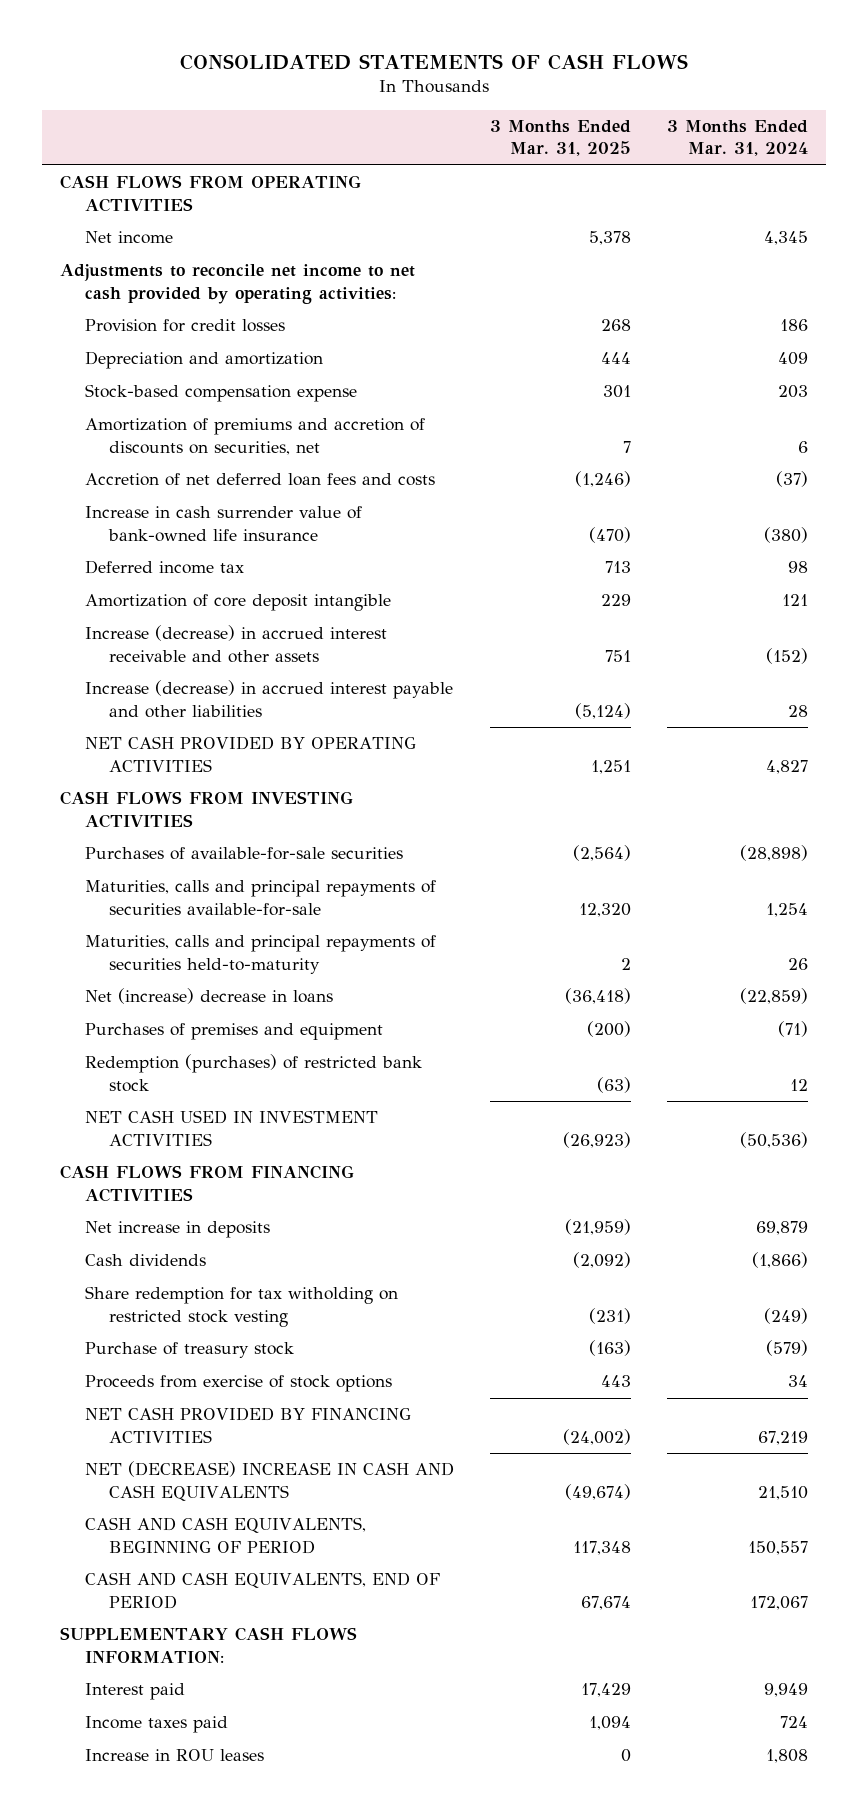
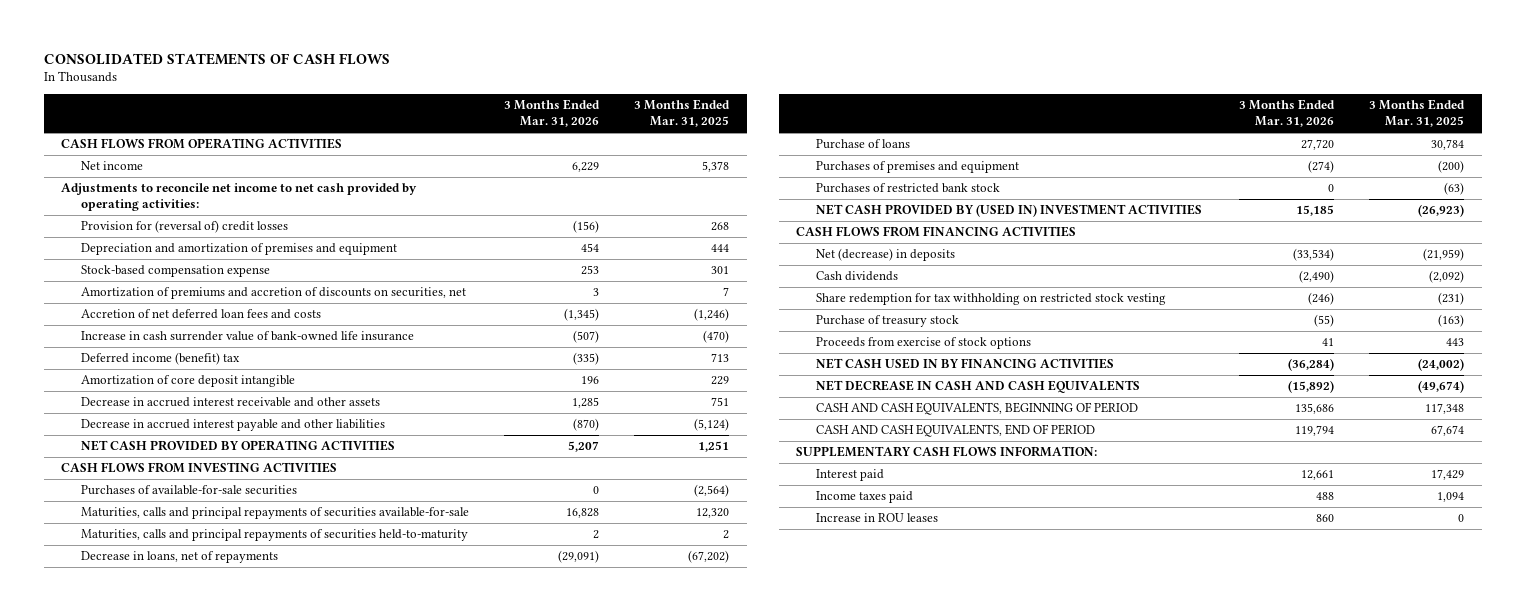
- | 3 Months Ended Mar. 31, 2025 | 3 Months Ended Mar. 31, 2024
+ | 3 Months Ended Mar. 31, 2026 | 3 Months Ended Mar. 31, 2025
- Provision for credit losses | 268 | 186
- Depreciation and amortization | 444 | 409
+ Provision for (reversal of) credit losses | (156) | 268
+ Depreciation and amortization of premises and equipment | 454 | 444
- Deferred income tax | 713 | 98
+ Deferred income (benefit) tax | (335) | 713
- Increase (decrease) in accrued interest receivable and other assets | 751 | (152)
- Increase (decrease) in accrued interest payable and other liabilities | (5,124) | 28
+ Decrease in accrued interest receivable and other assets | 1,285 | 751
+ Decrease in accrued interest payable and other liabilities | (870) | (5,124)
- Net (increase) decrease in loans | (36,418) | (22,859)
+ Decrease in loans, net of repayments | (29,091) | (67,202)
+ Purchase of loans | 27,720 | 30,784
- Redemption (purchases) of restricted bank stock | (63) | 12
- NET CASH USED IN INVESTMENT ACTIVITIES | (26,923) | (50,536)
+ Purchases of restricted bank stock | 0 | (63)
+ NET CASH PROVIDED BY (USED IN) INVESTMENT ACTIVITIES | 15,185 | (26,923)
- Net increase in deposits | (21,959) | 69,879
+ Net (decrease) in deposits | (33,534) | (21,959)
- Share redemption for tax witholding on restricted stock vesting | (231) | (249)
+ Share redemption for tax withholding on restricted stock vesting | (246) | (231)
- NET CASH PROVIDED BY FINANCING ACTIVITIES | (24,002) | 67,219
- NET (DECREASE) INCREASE IN CASH AND CASH EQUIVALENTS | (49,674) | 21,510
+ NET CASH USED IN BY FINANCING ACTIVITIES | (36,284) | (24,002)
+ NET DECREASE IN CASH AND CASH EQUIVALENTS | (15,892) | (49,674)

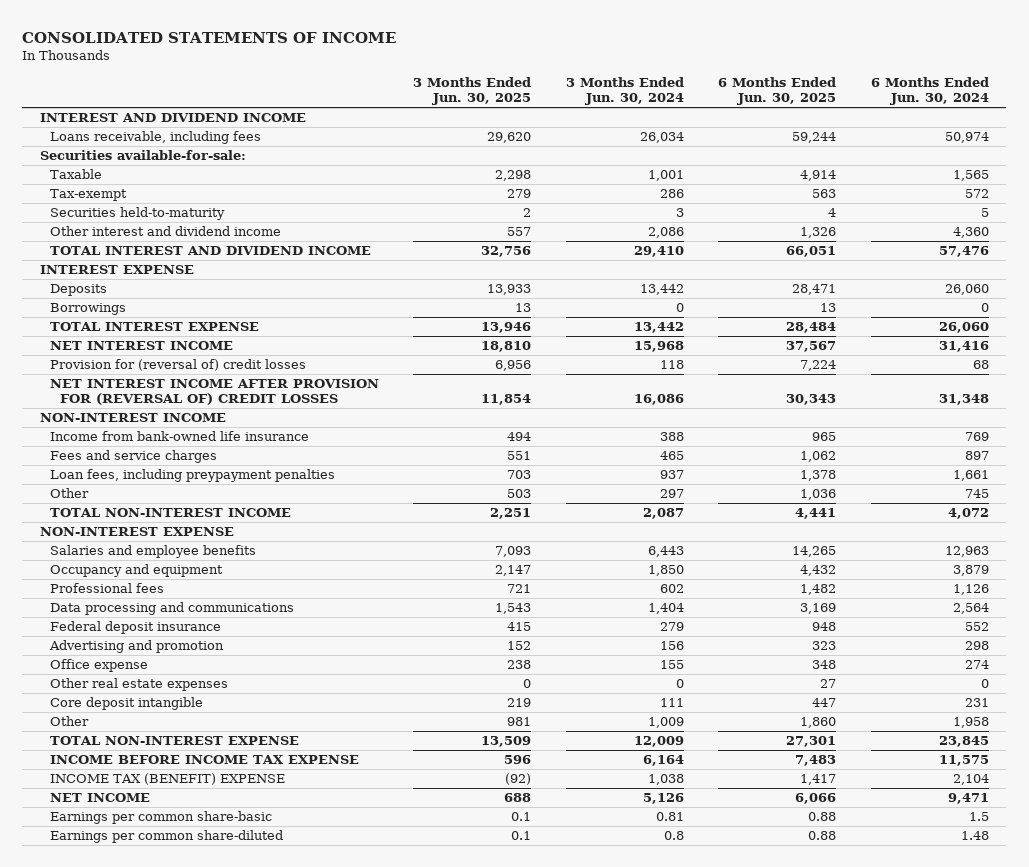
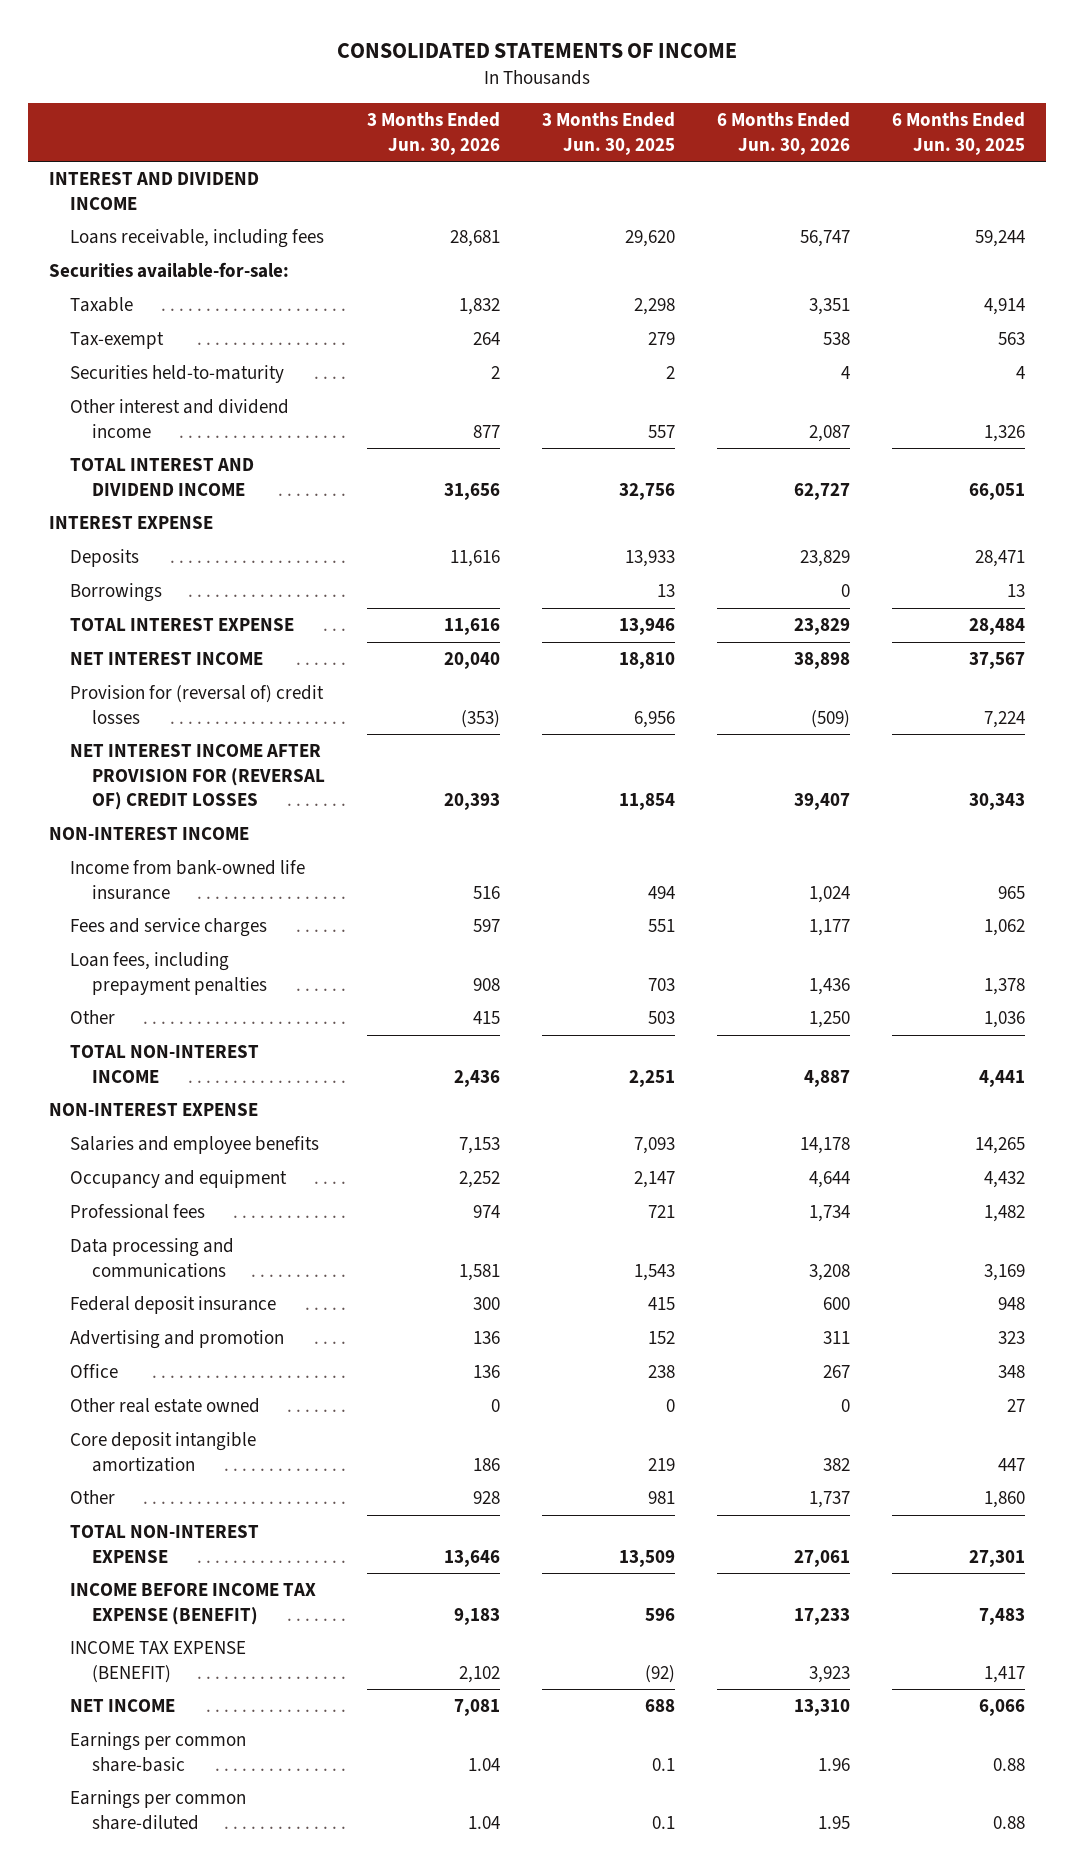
- | 3 Months Ended Jun. 30, 2025 | 3 Months Ended Jun. 30, 2024 | 6 Months Ended Jun. 30, 2025 | 6 Months Ended Jun. 30, 2024
+ | 3 Months Ended Jun. 30, 2026 | 3 Months Ended Jun. 30, 2025 | 6 Months Ended Jun. 30, 2026 | 6 Months Ended Jun. 30, 2025
- Loan fees, including preypayment penalties | 703 | 937 | 1,378 | 1,661
+ Loan fees, including prepayment penalties | 908 | 703 | 1,436 | 1,378
- Office expense | 238 | 155 | 348 | 274
- Other real estate expenses | 0 | 0 | 27 | 0
- Core deposit intangible | 219 | 111 | 447 | 231
+ Office | 136 | 238 | 267 | 348
+ Other real estate owned | 0 | 0 | 0 | 27
+ Core deposit intangible amortization | 186 | 219 | 382 | 447
- INCOME BEFORE INCOME TAX EXPENSE | 596 | 6,164 | 7,483 | 11,575
- INCOME TAX (BENEFIT) EXPENSE | (92) | 1,038 | 1,417 | 2,104
+ INCOME BEFORE INCOME TAX EXPENSE (BENEFIT) | 9,183 | 596 | 17,233 | 7,483
+ INCOME TAX EXPENSE (BENEFIT) | 2,102 | (92) | 3,923 | 1,417

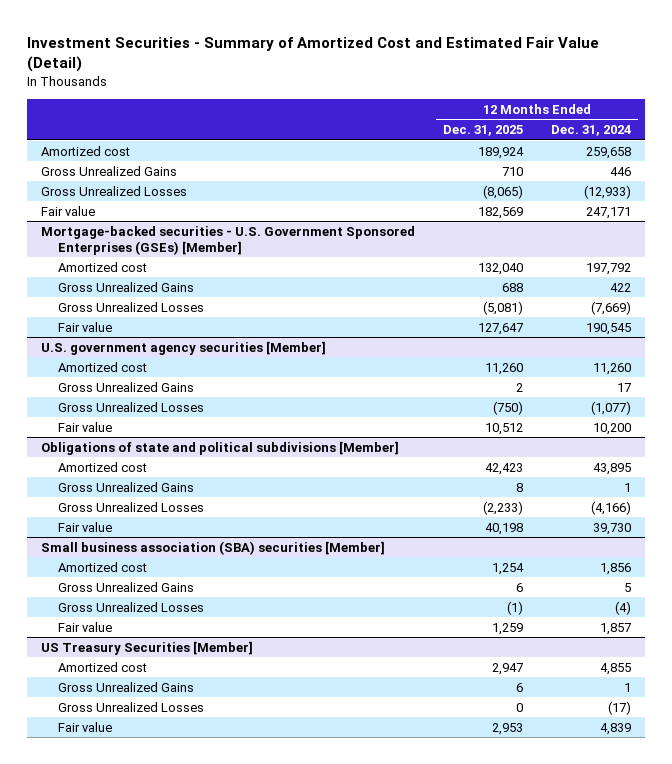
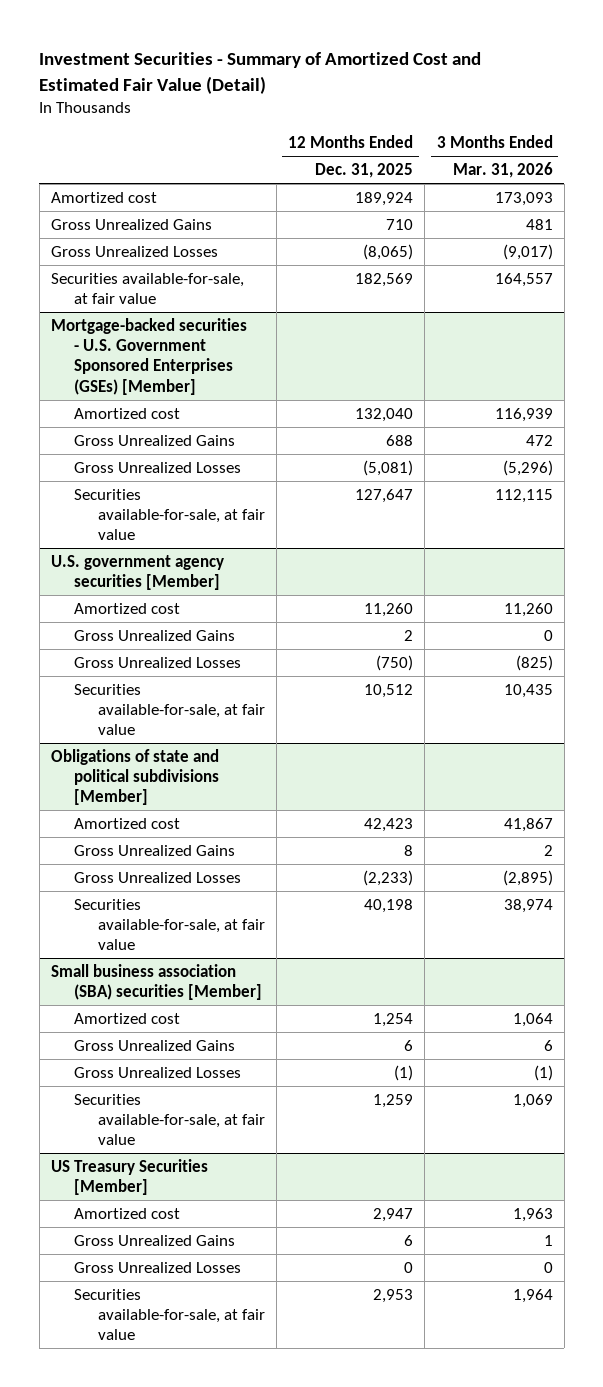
- | 12 Months Ended Dec. 31, 2025 | 12 Months Ended Dec. 31, 2024
+ | 12 Months Ended Dec. 31, 2025 | 3 Months Ended Mar. 31, 2026
- Fair value | 182,569 | 247,171
+ Securities available-for-sale, at fair value | 182,569 | 164,557
@ Mortgage-backed securities - U.S. Government Sponsored Enterprises (GSEs) [Member]
- Fair value | 127,647 | 190,545
+ Securities available-for-sale, at fair value | 127,647 | 112,115
@ U.S. government agency securities [Member]
- Fair value | 10,512 | 10,200
+ Securities available-for-sale, at fair value | 10,512 | 10,435
@ Obligations of state and political subdivisions [Member]
- Fair value | 40,198 | 39,730
+ Securities available-for-sale, at fair value | 40,198 | 38,974
@ Small business association (SBA) securities [Member]
- Fair value | 1,259 | 1,857
+ Securities available-for-sale, at fair value | 1,259 | 1,069
@ US Treasury Securities [Member]
- Fair value | 2,953 | 4,839
+ Securities available-for-sale, at fair value | 2,953 | 1,964

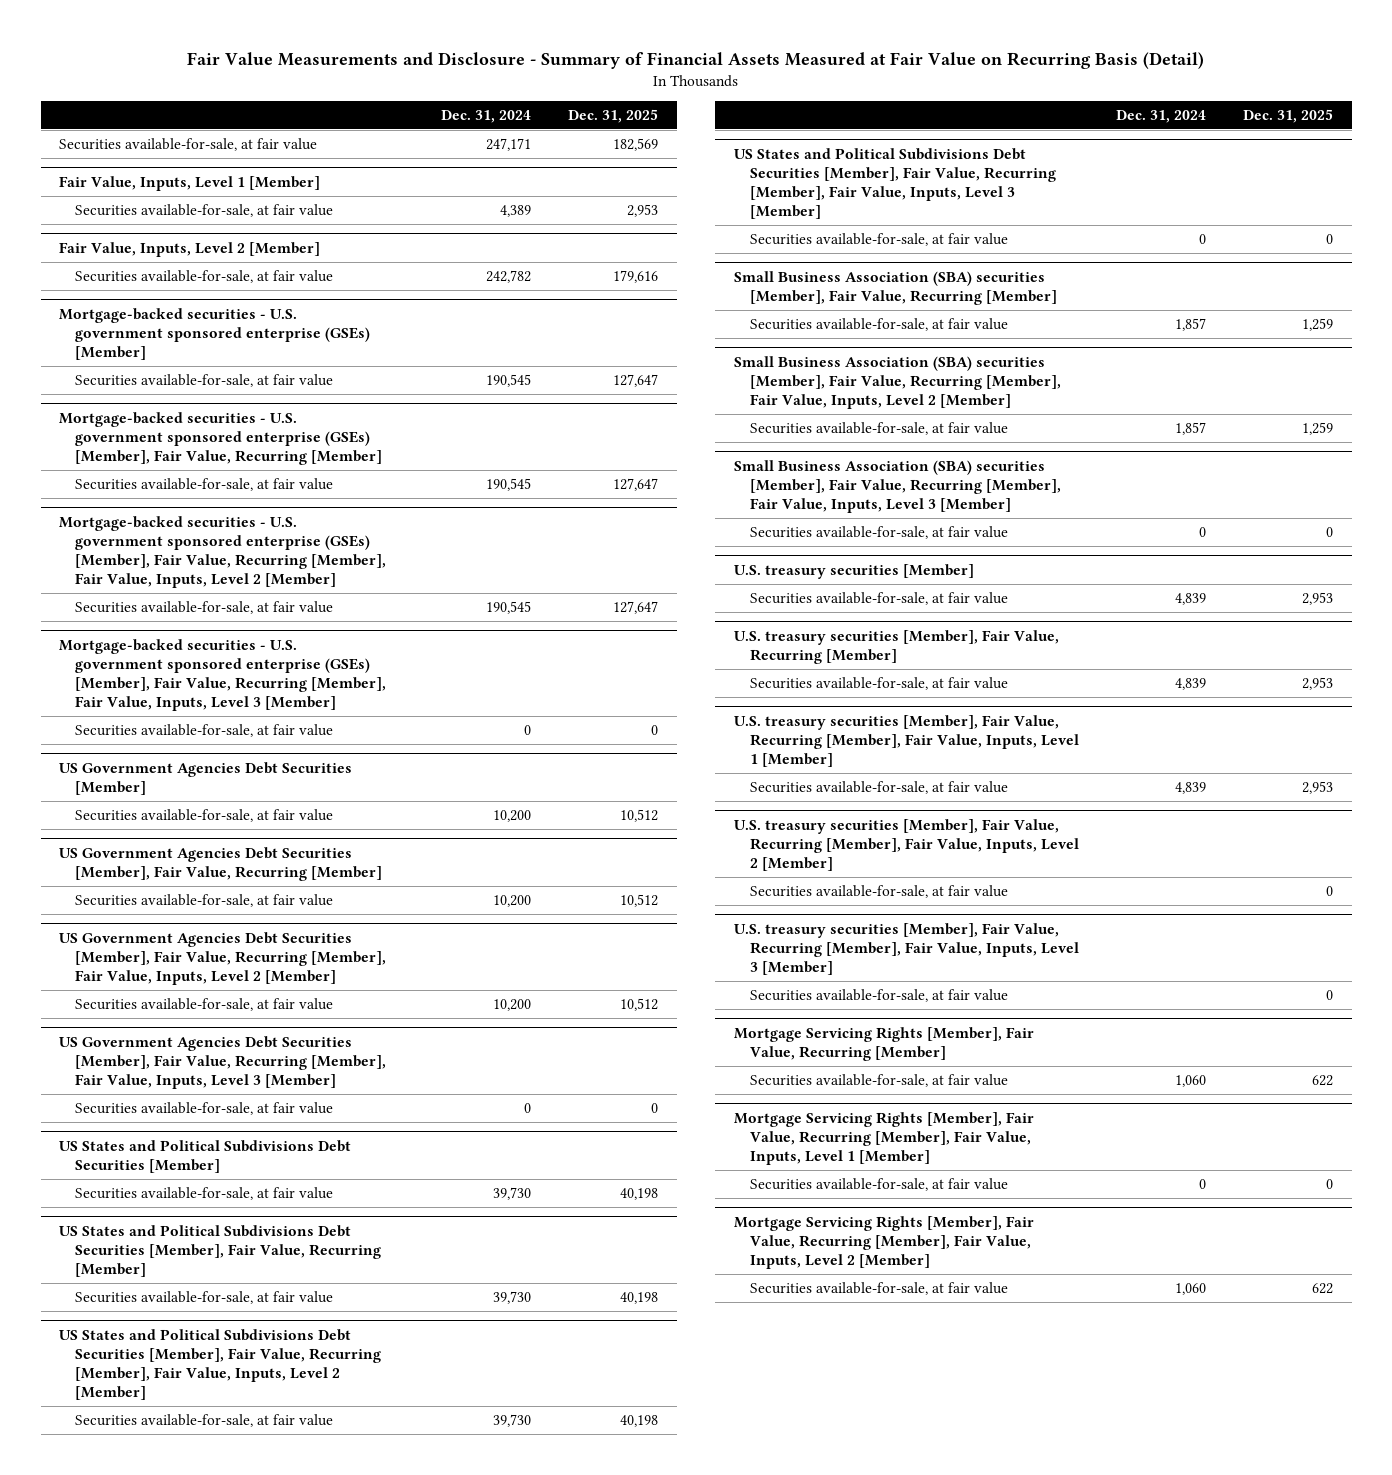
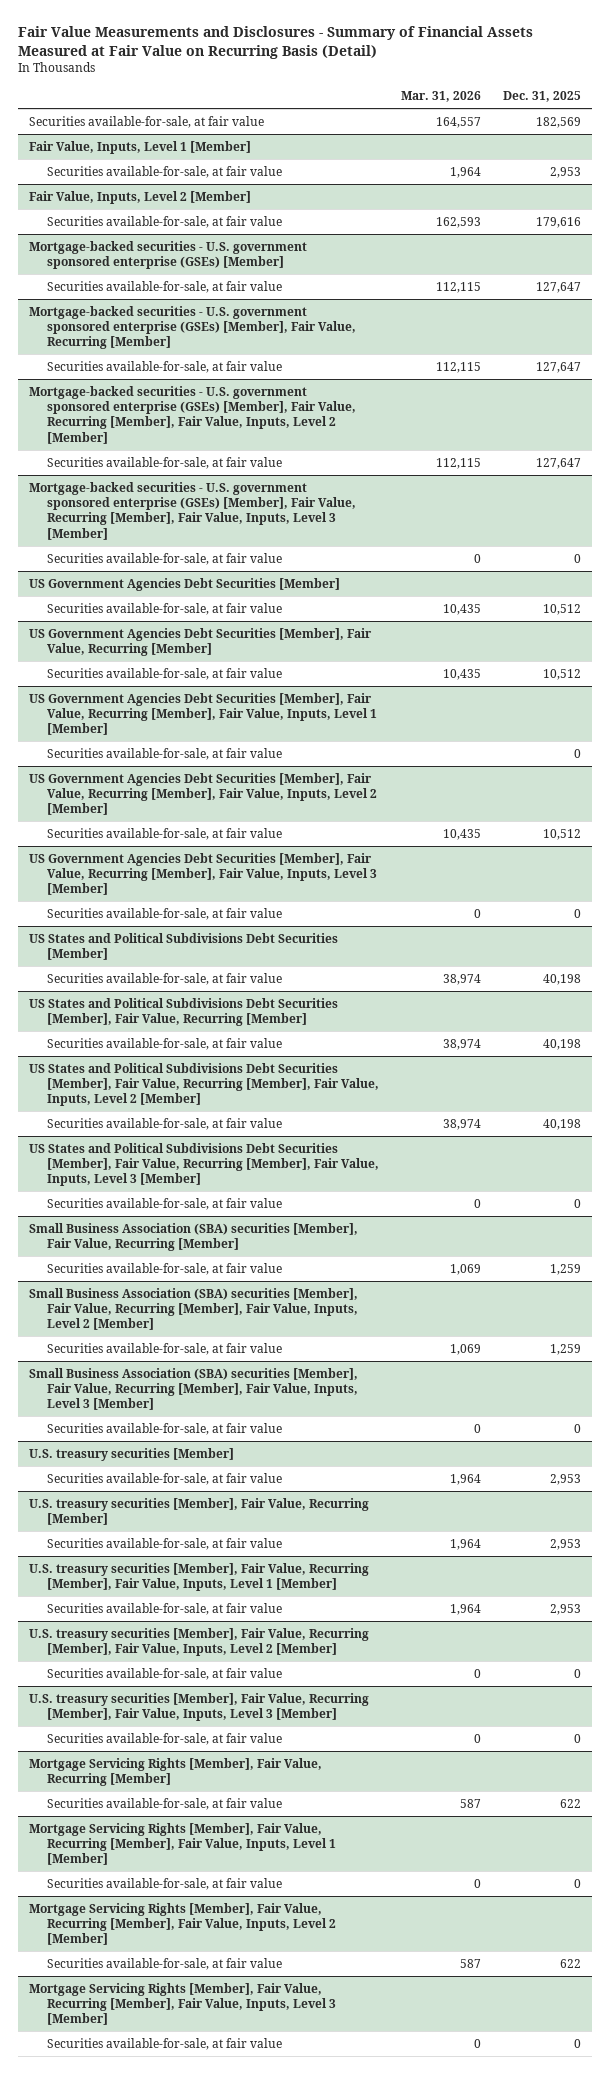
- Fair Value Measurements and Disclosure - Summary of Financial Assets Measured at Fair Value on Recurring Basis (Detail)
+ Fair Value Measurements and Disclosures - Summary of Financial Assets Measured at Fair Value on Recurring Basis (Detail)
- | Dec. 31, 2024 | Dec. 31, 2025
+ | Mar. 31, 2026 | Dec. 31, 2025
+ US Government Agencies Debt Securities [Member], Fair Value, Recurring [Member], Fair Value, Inputs, Level 1 [Member]
+ Securities available-for-sale, at fair value | | 0
+ Mortgage Servicing Rights [Member], Fair Value, Recurring [Member], Fair Value, Inputs, Level 3 [Member]
+ Securities available-for-sale, at fair value | 0 | 0

